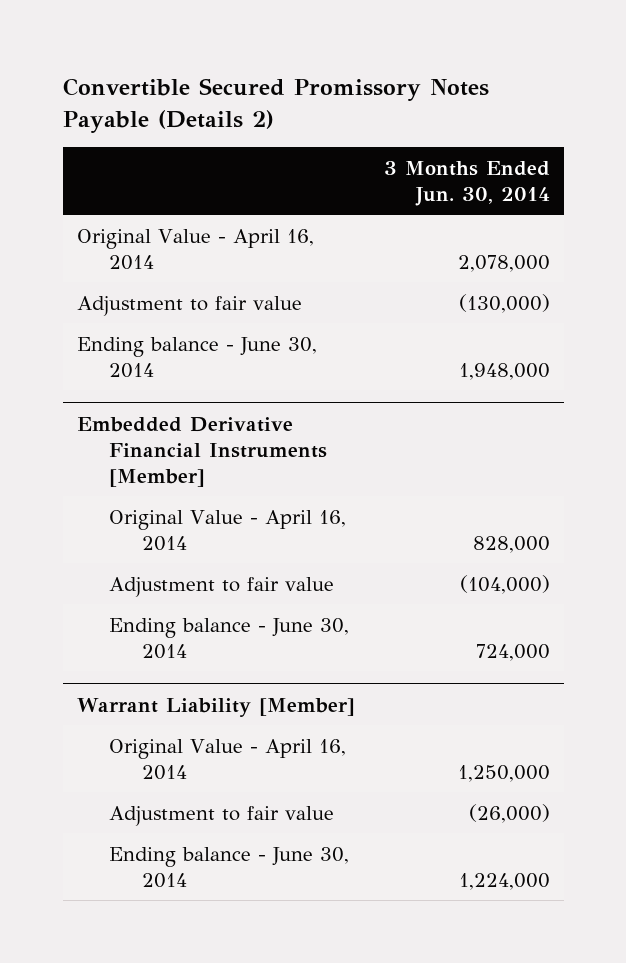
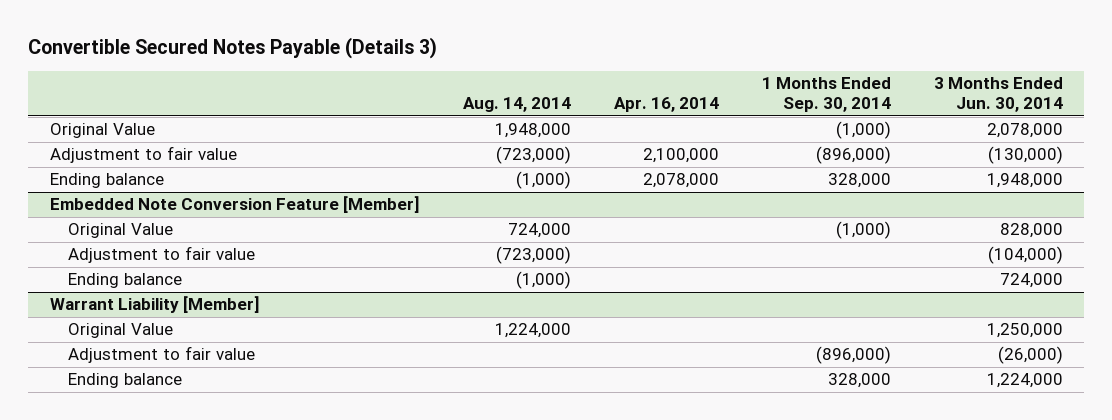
- Convertible Secured Promissory Notes Payable (Details 2)
+ Convertible Secured Notes Payable (Details 3)
- | 3 Months Ended Jun. 30, 2014
+ | Aug. 14, 2014 | Apr. 16, 2014 | 1 Months Ended Sep. 30, 2014 | 3 Months Ended Jun. 30, 2014
- Original Value - April 16, 2014 | 2,078,000
+ Original Value | 1,948,000 | | (1,000) | 2,078,000
- Ending balance - June 30, 2014 | 1,948,000
- Embedded Derivative Financial Instruments [Member]
- Original Value - April 16, 2014 | 828,000
+ Ending balance | (1,000) | 2,078,000 | 328,000 | 1,948,000
+ Embedded Note Conversion Feature [Member]
+ Original Value | 724,000 | | (1,000) | 828,000
- Ending balance - June 30, 2014 | 724,000
+ Ending balance | (1,000) | | | 724,000
@ Warrant Liability [Member]
- Original Value - April 16, 2014 | 1,250,000
+ Original Value | 1,224,000 | | | 1,250,000
- Ending balance - June 30, 2014 | 1,224,000
+ Ending balance | | | 328,000 | 1,224,000

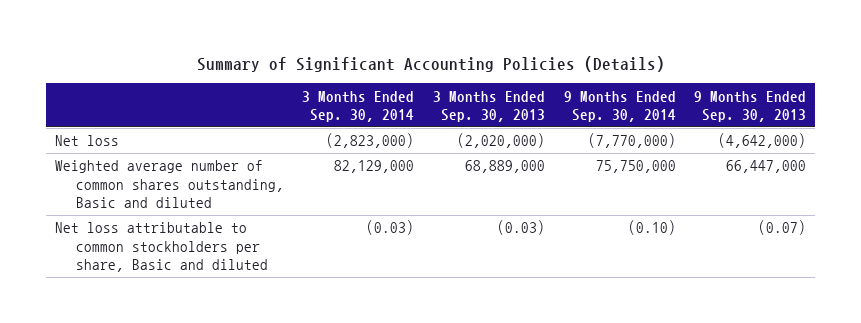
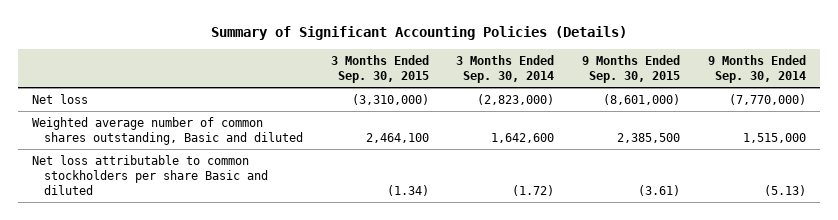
- | 3 Months Ended Sep. 30, 2014 | 3 Months Ended Sep. 30, 2013 | 9 Months Ended Sep. 30, 2014 | 9 Months Ended Sep. 30, 2013
+ | 3 Months Ended Sep. 30, 2015 | 3 Months Ended Sep. 30, 2014 | 9 Months Ended Sep. 30, 2015 | 9 Months Ended Sep. 30, 2014
- Weighted average number of common shares outstanding, Basic and diluted | 82,129,000 | 68,889,000 | 75,750,000 | 66,447,000
- Net loss attributable to common stockholders per share, Basic and diluted | (0.03) | (0.03) | (0.10) | (0.07)
+ Weighted average number of common shares outstanding, Basic and diluted | 2,464,100 | 1,642,600 | 2,385,500 | 1,515,000
+ Net loss attributable to common stockholders per share Basic and diluted | (1.34) | (1.72) | (3.61) | (5.13)

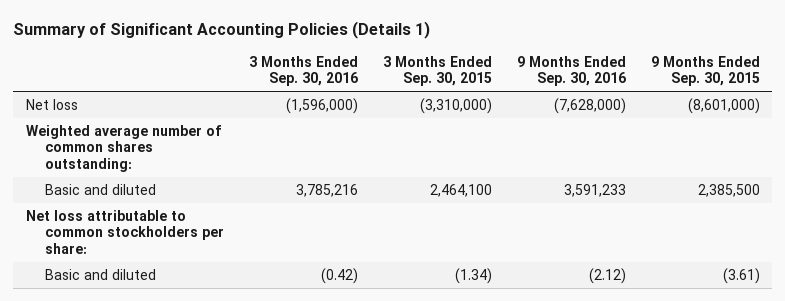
- Summary of Significant Accounting Policies (Details)
+ Summary of Significant Accounting Policies (Details 1)
- | 3 Months Ended Sep. 30, 2015 | 3 Months Ended Sep. 30, 2014 | 9 Months Ended Sep. 30, 2015 | 9 Months Ended Sep. 30, 2014
+ | 3 Months Ended Sep. 30, 2016 | 3 Months Ended Sep. 30, 2015 | 9 Months Ended Sep. 30, 2016 | 9 Months Ended Sep. 30, 2015
- Weighted average number of common shares outstanding, Basic and diluted | 2,464,100 | 1,642,600 | 2,385,500 | 1,515,000
- Net loss attributable to common stockholders per share Basic and diluted | (1.34) | (1.72) | (3.61) | (5.13)
+ Weighted average number of common shares outstanding:
+ Basic and diluted | 3,785,216 | 2,464,100 | 3,591,233 | 2,385,500
+ Net loss attributable to common stockholders per share:
+ Basic and diluted | (0.42) | (1.34) | (2.12) | (3.61)

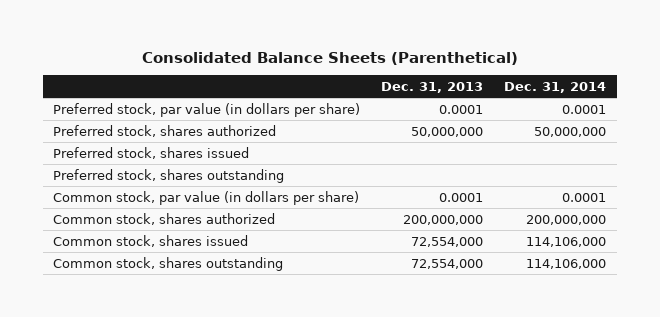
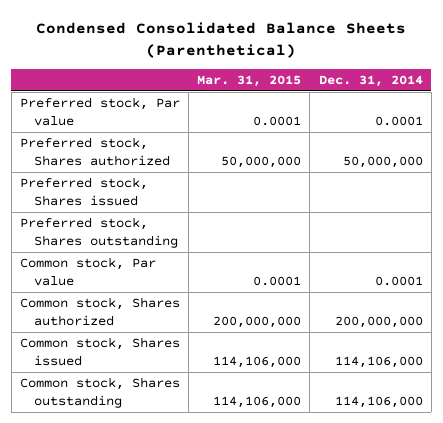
- Consolidated Balance Sheets (Parenthetical)
+ Condensed Consolidated Balance Sheets (Parenthetical)
- | Dec. 31, 2013 | Dec. 31, 2014
+ | Mar. 31, 2015 | Dec. 31, 2014
- Preferred stock, par value (in dollars per share) | 0.0001 | 0.0001
- Preferred stock, shares authorized | 50,000,000 | 50,000,000
- Preferred stock, shares issued
- Preferred stock, shares outstanding
- Common stock, par value (in dollars per share) | 0.0001 | 0.0001
- Common stock, shares authorized | 200,000,000 | 200,000,000
- Common stock, shares issued | 72,554,000 | 114,106,000
- Common stock, shares outstanding | 72,554,000 | 114,106,000
+ Preferred stock, Par value | 0.0001 | 0.0001
+ Preferred stock, Shares authorized | 50,000,000 | 50,000,000
+ Preferred stock, Shares issued
+ Preferred stock, Shares outstanding
+ Common stock, Par value | 0.0001 | 0.0001
+ Common stock, Shares authorized | 200,000,000 | 200,000,000
+ Common stock, Shares issued | 114,106,000 | 114,106,000
+ Common stock, Shares outstanding | 114,106,000 | 114,106,000

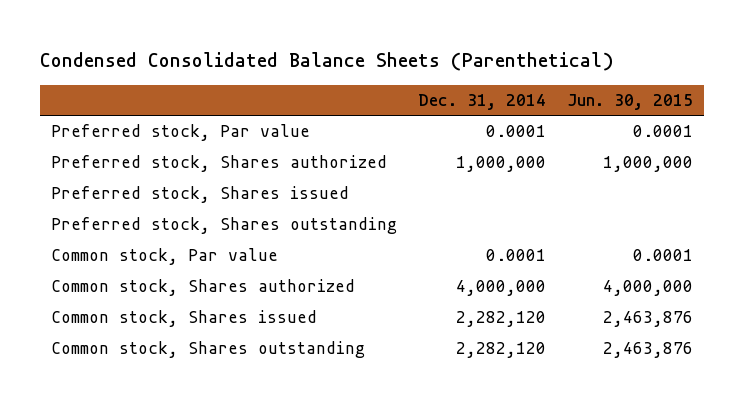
- | Mar. 31, 2015 | Dec. 31, 2014
+ | Dec. 31, 2014 | Jun. 30, 2015
- Preferred stock, Shares authorized | 50,000,000 | 50,000,000
+ Preferred stock, Shares authorized | 1,000,000 | 1,000,000
- Common stock, Shares authorized | 200,000,000 | 200,000,000
- Common stock, Shares issued | 114,106,000 | 114,106,000
- Common stock, Shares outstanding | 114,106,000 | 114,106,000
+ Common stock, Shares authorized | 4,000,000 | 4,000,000
+ Common stock, Shares issued | 2,282,120 | 2,463,876
+ Common stock, Shares outstanding | 2,282,120 | 2,463,876

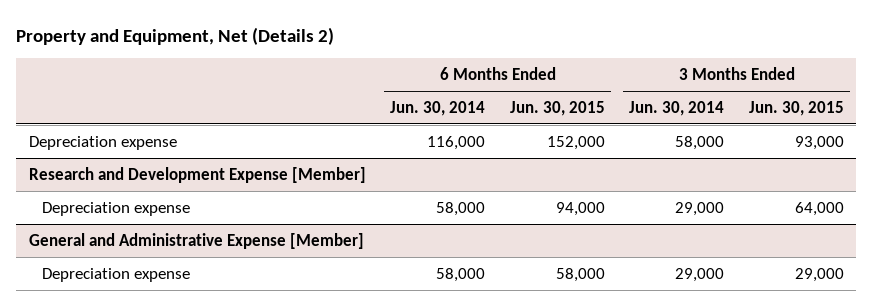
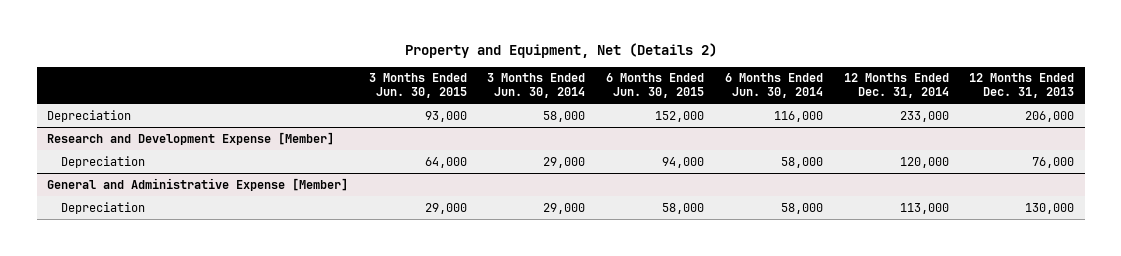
- | 6 Months Ended Jun. 30, 2014 | 6 Months Ended Jun. 30, 2015 | 3 Months Ended Jun. 30, 2014 | 3 Months Ended Jun. 30, 2015
+ | 3 Months Ended Jun. 30, 2015 | 3 Months Ended Jun. 30, 2014 | 6 Months Ended Jun. 30, 2015 | 6 Months Ended Jun. 30, 2014 | 12 Months Ended Dec. 31, 2014 | 12 Months Ended Dec. 31, 2013
- Depreciation expense | 116,000 | 152,000 | 58,000 | 93,000
+ Depreciation | 93,000 | 58,000 | 152,000 | 116,000 | 233,000 | 206,000
@ Research and Development Expense [Member]
- Depreciation expense | 58,000 | 94,000 | 29,000 | 64,000
+ Depreciation | 64,000 | 29,000 | 94,000 | 58,000 | 120,000 | 76,000
@ General and Administrative Expense [Member]
- Depreciation expense | 58,000 | 58,000 | 29,000 | 29,000
+ Depreciation | 29,000 | 29,000 | 58,000 | 58,000 | 113,000 | 130,000

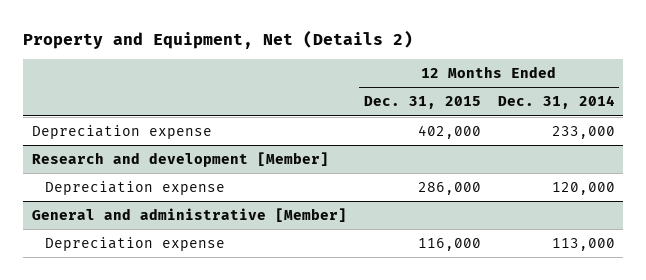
- | 3 Months Ended Jun. 30, 2015 | 3 Months Ended Jun. 30, 2014 | 6 Months Ended Jun. 30, 2015 | 6 Months Ended Jun. 30, 2014 | 12 Months Ended Dec. 31, 2014 | 12 Months Ended Dec. 31, 2013
+ | 12 Months Ended Dec. 31, 2015 | 12 Months Ended Dec. 31, 2014
- Depreciation | 93,000 | 58,000 | 152,000 | 116,000 | 233,000 | 206,000
- Research and Development Expense [Member]
- Depreciation | 64,000 | 29,000 | 94,000 | 58,000 | 120,000 | 76,000
- General and Administrative Expense [Member]
- Depreciation | 29,000 | 29,000 | 58,000 | 58,000 | 113,000 | 130,000
+ Depreciation expense | 402,000 | 233,000
+ Research and development [Member]
+ Depreciation expense | 286,000 | 120,000
+ General and administrative [Member]
+ Depreciation expense | 116,000 | 113,000

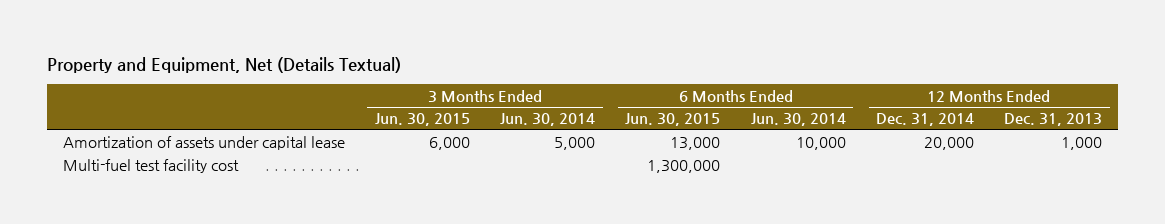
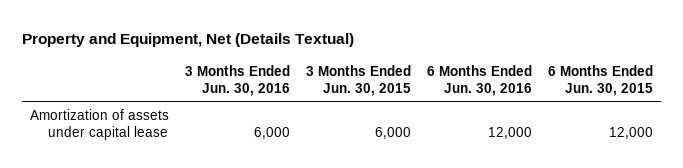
- | 3 Months Ended Jun. 30, 2015 | 3 Months Ended Jun. 30, 2014 | 6 Months Ended Jun. 30, 2015 | 6 Months Ended Jun. 30, 2014 | 12 Months Ended Dec. 31, 2014 | 12 Months Ended Dec. 31, 2013
+ | 3 Months Ended Jun. 30, 2016 | 3 Months Ended Jun. 30, 2015 | 6 Months Ended Jun. 30, 2016 | 6 Months Ended Jun. 30, 2015
- Amortization of assets under capital lease | 6,000 | 5,000 | 13,000 | 10,000 | 20,000 | 1,000
- Multi-fuel test facility cost | | | 1,300,000 | | |
+ Amortization of assets under capital lease | 6,000 | 6,000 | 12,000 | 12,000

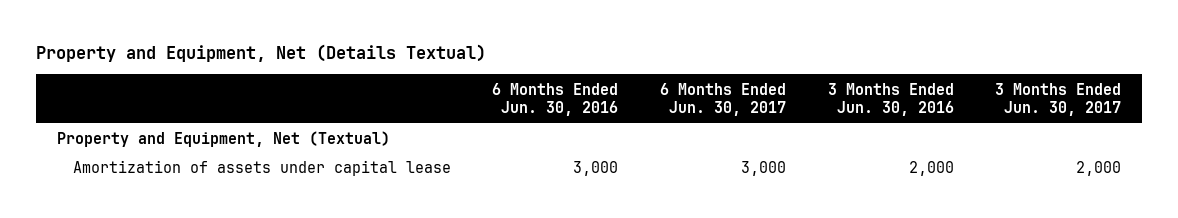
- | 3 Months Ended Jun. 30, 2016 | 3 Months Ended Jun. 30, 2015 | 6 Months Ended Jun. 30, 2016 | 6 Months Ended Jun. 30, 2015
+ | 6 Months Ended Jun. 30, 2016 | 6 Months Ended Jun. 30, 2017 | 3 Months Ended Jun. 30, 2016 | 3 Months Ended Jun. 30, 2017
- Amortization of assets under capital lease | 6,000 | 6,000 | 12,000 | 12,000
+ Property and Equipment, Net (Textual)
+ Amortization of assets under capital lease | 3,000 | 3,000 | 2,000 | 2,000

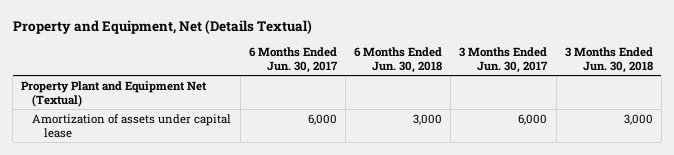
- | 6 Months Ended Jun. 30, 2016 | 6 Months Ended Jun. 30, 2017 | 3 Months Ended Jun. 30, 2016 | 3 Months Ended Jun. 30, 2017
+ | 6 Months Ended Jun. 30, 2017 | 6 Months Ended Jun. 30, 2018 | 3 Months Ended Jun. 30, 2017 | 3 Months Ended Jun. 30, 2018
- Property and Equipment, Net (Textual)
- Amortization of assets under capital lease | 3,000 | 3,000 | 2,000 | 2,000
+ Property Plant and Equipment Net (Textual)
+ Amortization of assets under capital lease | 6,000 | 3,000 | 6,000 | 3,000

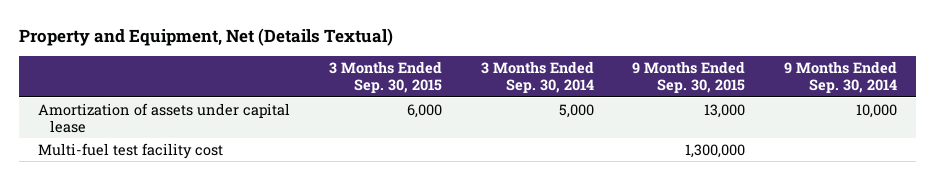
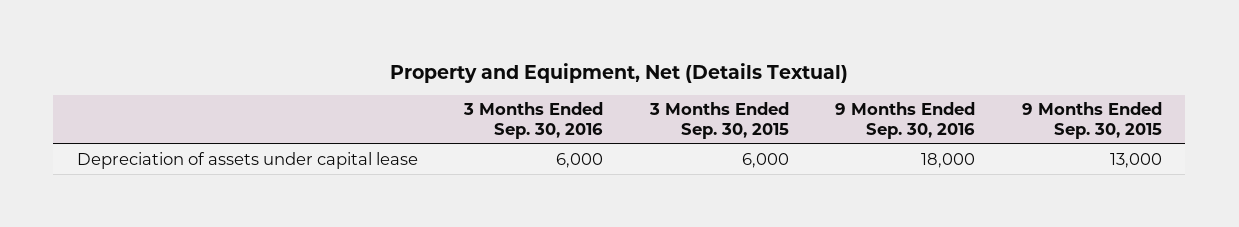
- | 3 Months Ended Sep. 30, 2015 | 3 Months Ended Sep. 30, 2014 | 9 Months Ended Sep. 30, 2015 | 9 Months Ended Sep. 30, 2014
+ | 3 Months Ended Sep. 30, 2016 | 3 Months Ended Sep. 30, 2015 | 9 Months Ended Sep. 30, 2016 | 9 Months Ended Sep. 30, 2015
- Amortization of assets under capital lease | 6,000 | 5,000 | 13,000 | 10,000
- Multi-fuel test facility cost | | | 1,300,000 |
+ Depreciation of assets under capital lease | 6,000 | 6,000 | 18,000 | 13,000

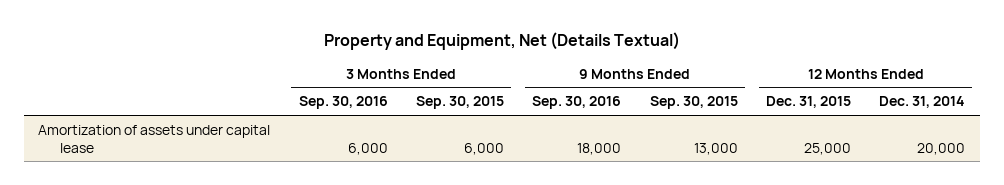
- | 3 Months Ended Sep. 30, 2016 | 3 Months Ended Sep. 30, 2015 | 9 Months Ended Sep. 30, 2016 | 9 Months Ended Sep. 30, 2015
+ | 3 Months Ended Sep. 30, 2016 | 3 Months Ended Sep. 30, 2015 | 9 Months Ended Sep. 30, 2016 | 9 Months Ended Sep. 30, 2015 | 12 Months Ended Dec. 31, 2015 | 12 Months Ended Dec. 31, 2014
- Depreciation of assets under capital lease | 6,000 | 6,000 | 18,000 | 13,000
+ Amortization of assets under capital lease | 6,000 | 6,000 | 18,000 | 13,000 | 25,000 | 20,000

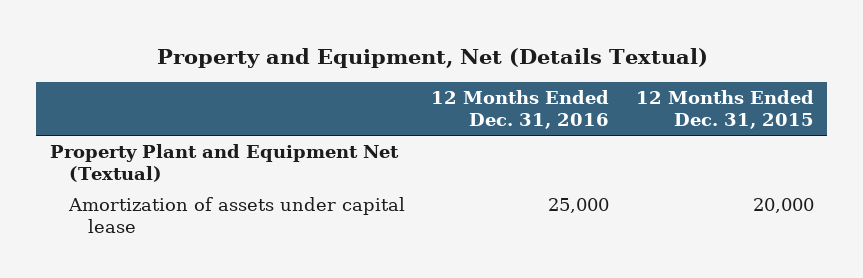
- | 3 Months Ended Sep. 30, 2016 | 3 Months Ended Sep. 30, 2015 | 9 Months Ended Sep. 30, 2016 | 9 Months Ended Sep. 30, 2015 | 12 Months Ended Dec. 31, 2015 | 12 Months Ended Dec. 31, 2014
+ | 12 Months Ended Dec. 31, 2016 | 12 Months Ended Dec. 31, 2015
- Amortization of assets under capital lease | 6,000 | 6,000 | 18,000 | 13,000 | 25,000 | 20,000
+ Property Plant and Equipment Net (Textual)
+ Amortization of assets under capital lease | 25,000 | 20,000

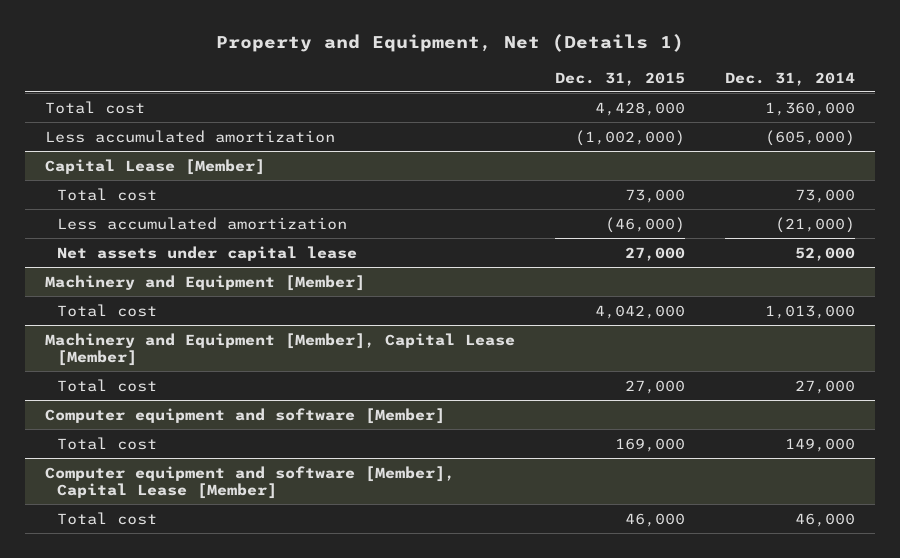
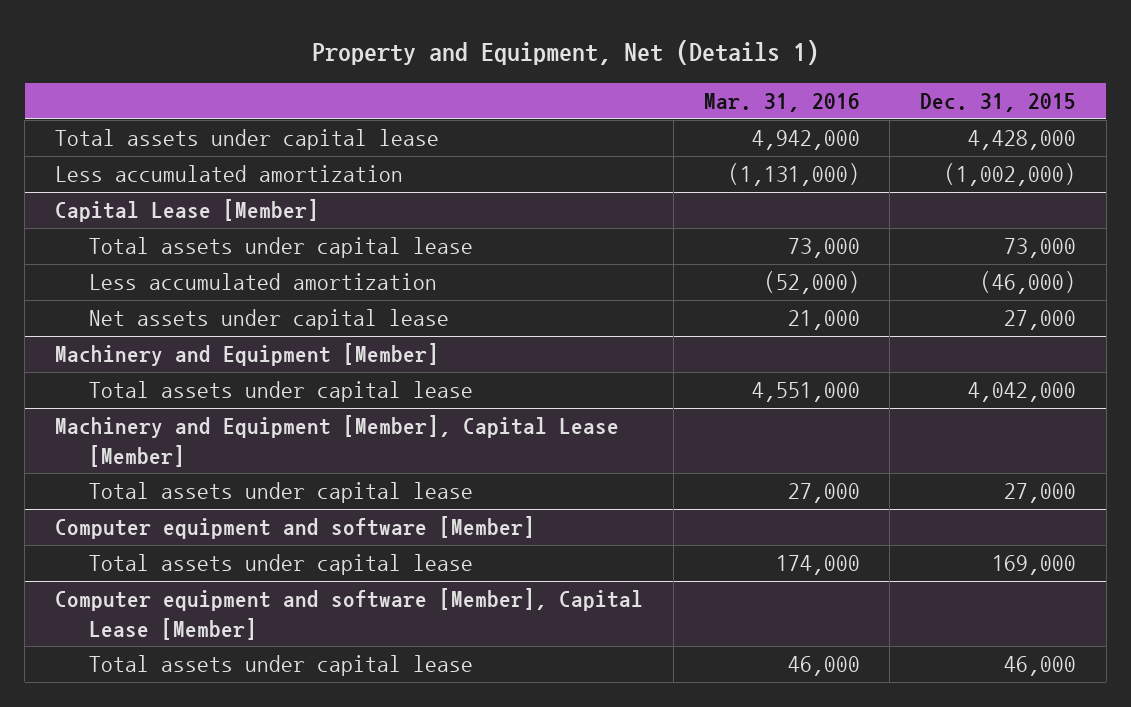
- | Dec. 31, 2015 | Dec. 31, 2014
+ | Mar. 31, 2016 | Dec. 31, 2015
- Total cost | 4,428,000 | 1,360,000
+ Total assets under capital lease | 4,942,000 | 4,428,000
@ Capital Lease [Member]
- Total cost | 73,000 | 73,000
+ Total assets under capital lease | 73,000 | 73,000
@ Machinery and Equipment [Member]
- Total cost | 4,042,000 | 1,013,000
+ Total assets under capital lease | 4,551,000 | 4,042,000
@ Machinery and Equipment [Member], Capital Lease [Member]
- Total cost | 27,000 | 27,000
+ Total assets under capital lease | 27,000 | 27,000
@ Computer equipment and software [Member]
- Total cost | 169,000 | 149,000
+ Total assets under capital lease | 174,000 | 169,000
@ Computer equipment and software [Member], Capital Lease [Member]
- Total cost | 46,000 | 46,000
+ Total assets under capital lease | 46,000 | 46,000

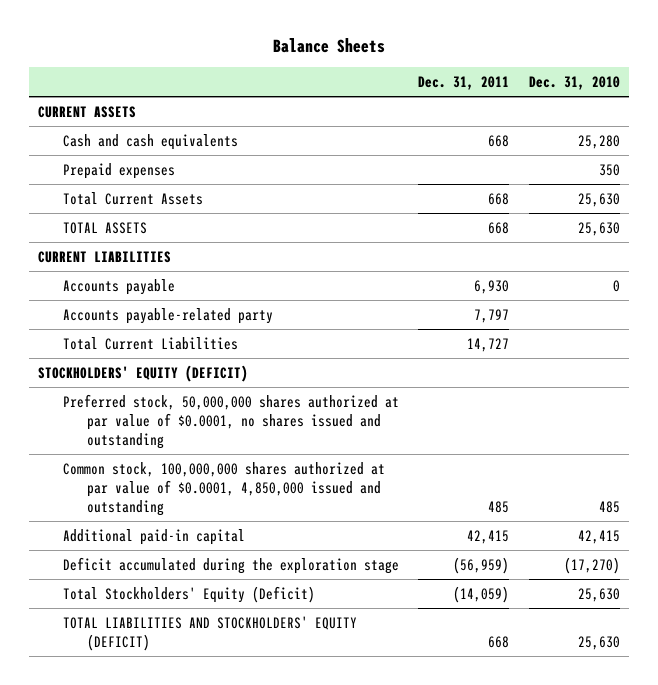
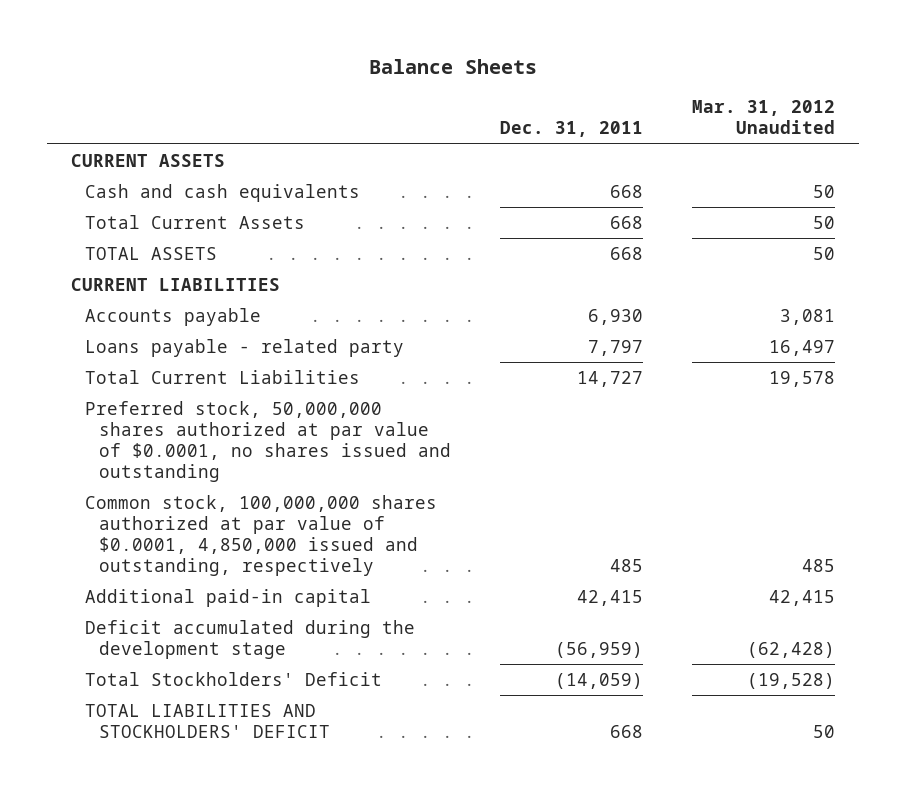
- | Dec. 31, 2011 | Dec. 31, 2010
+ | Dec. 31, 2011 | Mar. 31, 2012 Unaudited
- Prepaid expenses | | 350
- Accounts payable-related party | 7,797 |
+ Loans payable - related party | 7,797 | 16,497
- STOCKHOLDERS' EQUITY (DEFICIT)
- Common stock, 100,000,000 shares authorized at par value of $0.0001, 4,850,000 issued and outstanding | 485 | 485
+ Common stock, 100,000,000 shares authorized at par value of $0.0001, 4,850,000 issued and outstanding, respectively | 485 | 485
- Deficit accumulated during the exploration stage | (56,959) | (17,270)
- Total Stockholders' Equity (Deficit) | (14,059) | 25,630
- TOTAL LIABILITIES AND STOCKHOLDERS' EQUITY (DEFICIT) | 668 | 25,630
+ Deficit accumulated during the development stage | (56,959) | (62,428)
+ Total Stockholders' Deficit | (14,059) | (19,528)
+ TOTAL LIABILITIES AND STOCKHOLDERS' DEFICIT | 668 | 50

